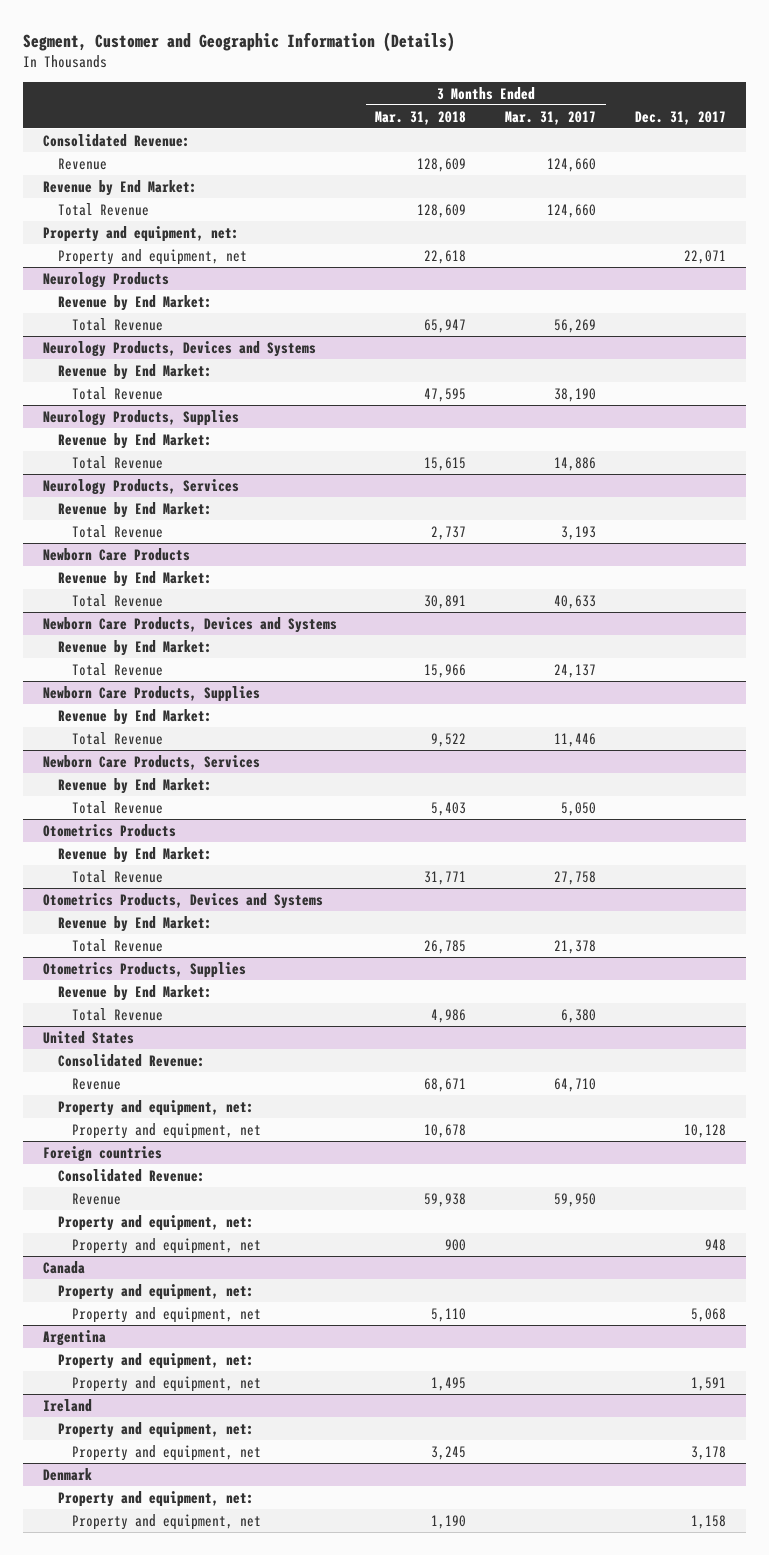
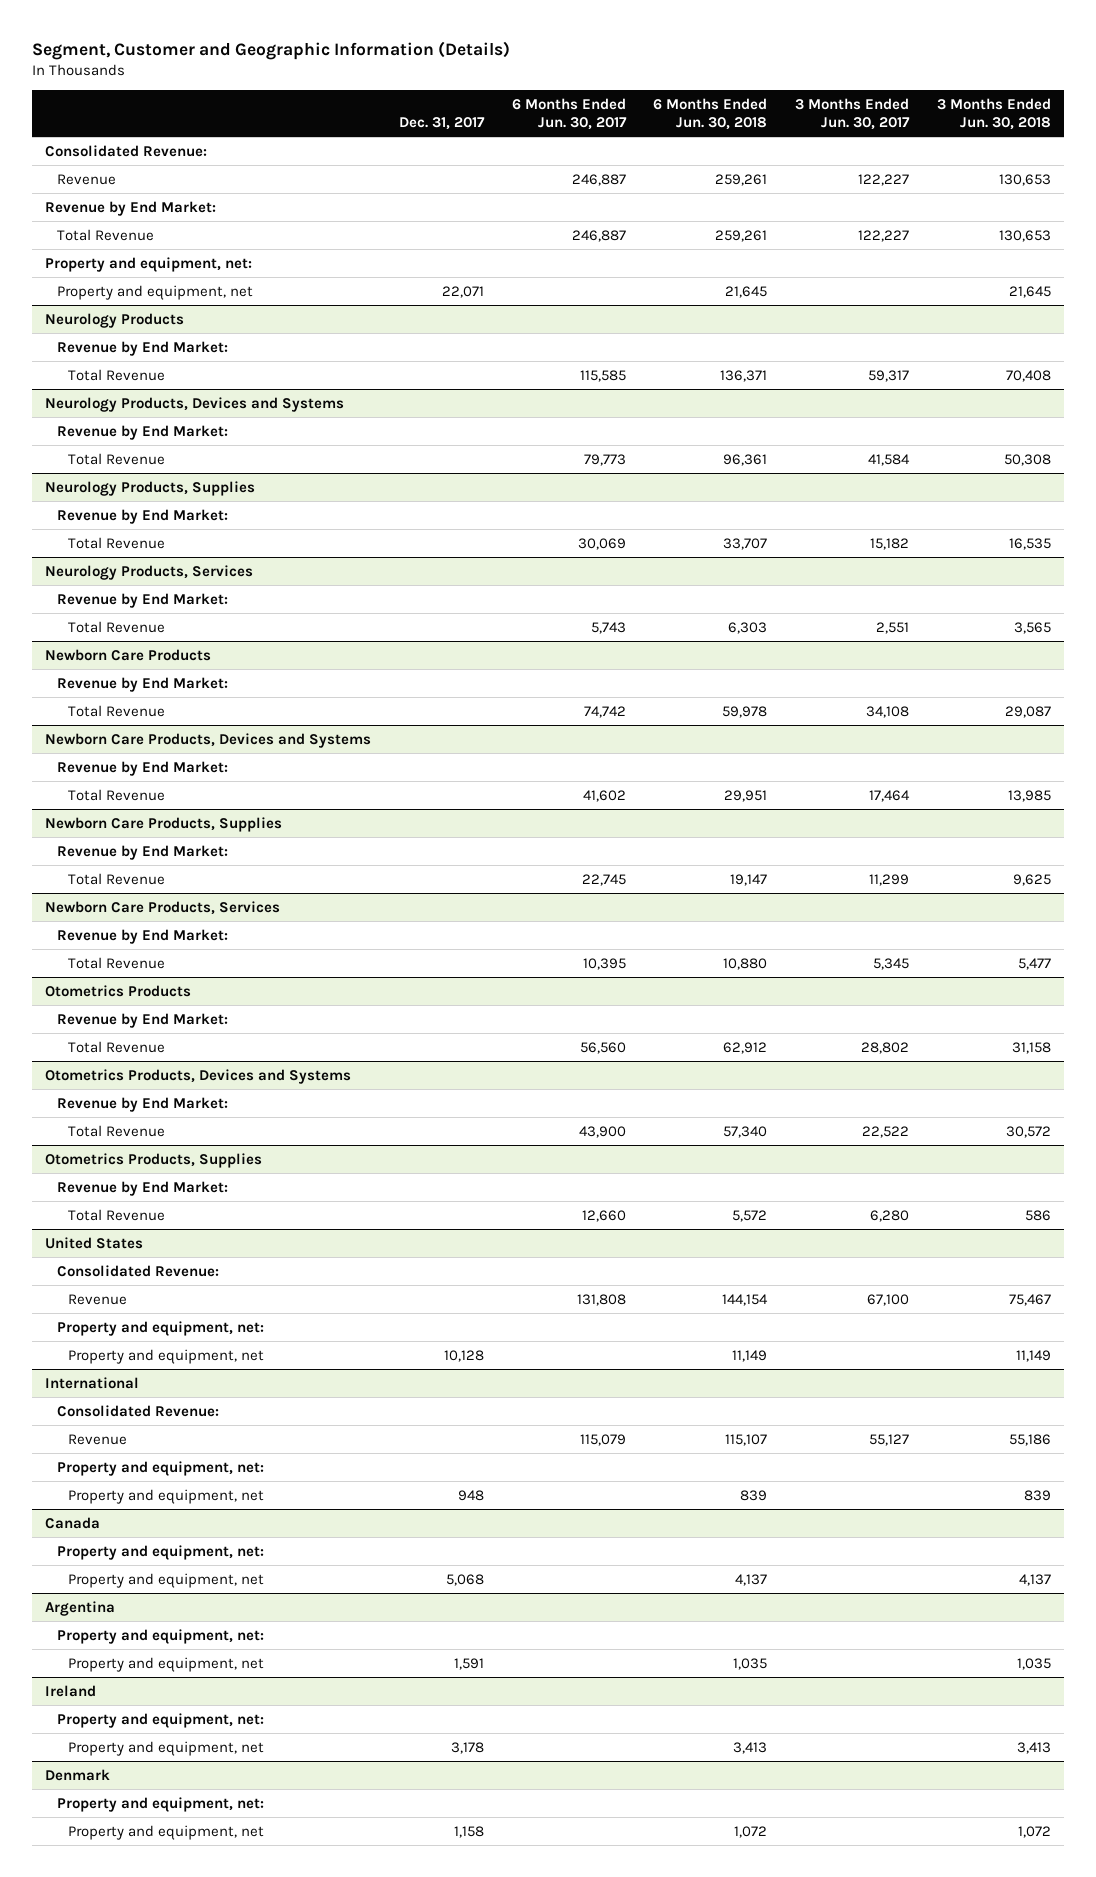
- | 3 Months Ended Mar. 31, 2018 | 3 Months Ended Mar. 31, 2017 | Dec. 31, 2017
+ | Dec. 31, 2017 | 6 Months Ended Jun. 30, 2017 | 6 Months Ended Jun. 30, 2018 | 3 Months Ended Jun. 30, 2017 | 3 Months Ended Jun. 30, 2018
- Foreign countries
+ International

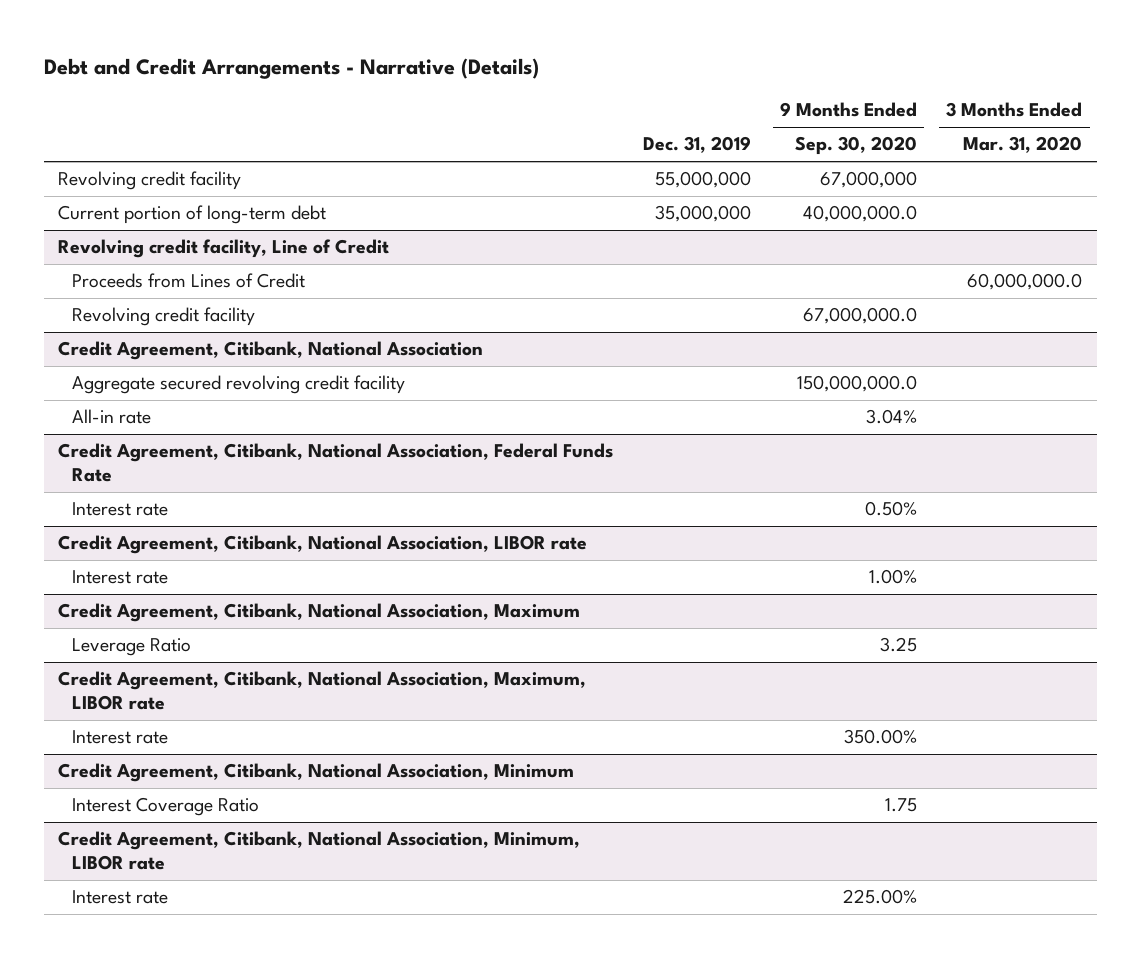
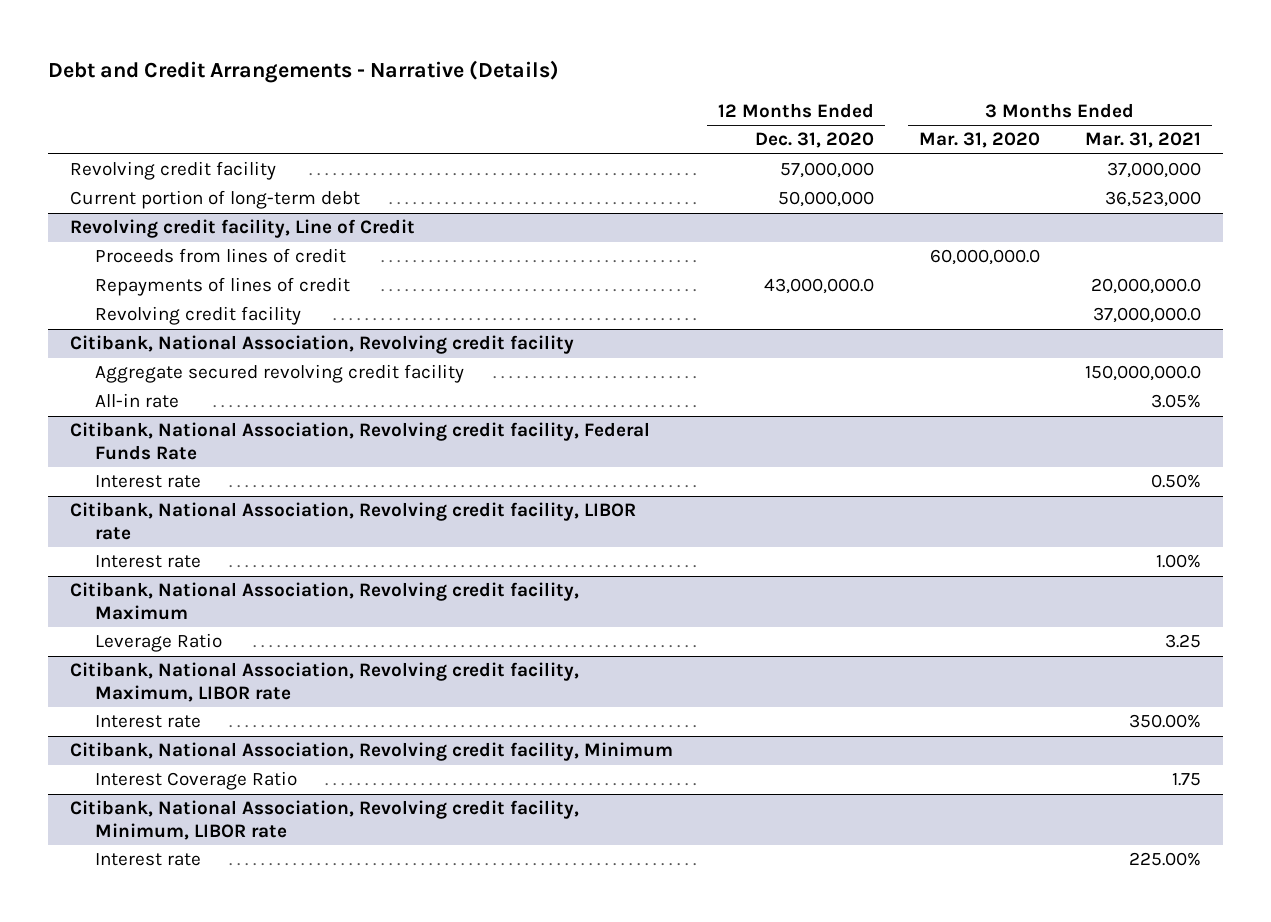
- | Dec. 31, 2019 | 9 Months Ended Sep. 30, 2020 | 3 Months Ended Mar. 31, 2020
+ | 12 Months Ended Dec. 31, 2020 | 3 Months Ended Mar. 31, 2020 | 3 Months Ended Mar. 31, 2021
@ Revolving credit facility, Line of Credit
- Proceeds from Lines of Credit | | | 60,000,000.0
+ Proceeds from lines of credit | | 60,000,000.0 |
+ Repayments of lines of credit | 43,000,000.0 | | 20,000,000.0
- Credit Agreement, Citibank, National Association
+ Citibank, National Association, Revolving credit facility
- Credit Agreement, Citibank, National Association, Federal Funds Rate
+ Citibank, National Association, Revolving credit facility, Federal Funds Rate
- Credit Agreement, Citibank, National Association, LIBOR rate
+ Citibank, National Association, Revolving credit facility, LIBOR rate
- Credit Agreement, Citibank, National Association, Maximum
+ Citibank, National Association, Revolving credit facility, Maximum
- Credit Agreement, Citibank, National Association, Maximum, LIBOR rate
+ Citibank, National Association, Revolving credit facility, Maximum, LIBOR rate
- Credit Agreement, Citibank, National Association, Minimum
+ Citibank, National Association, Revolving credit facility, Minimum
- Credit Agreement, Citibank, National Association, Minimum, LIBOR rate
+ Citibank, National Association, Revolving credit facility, Minimum, LIBOR rate

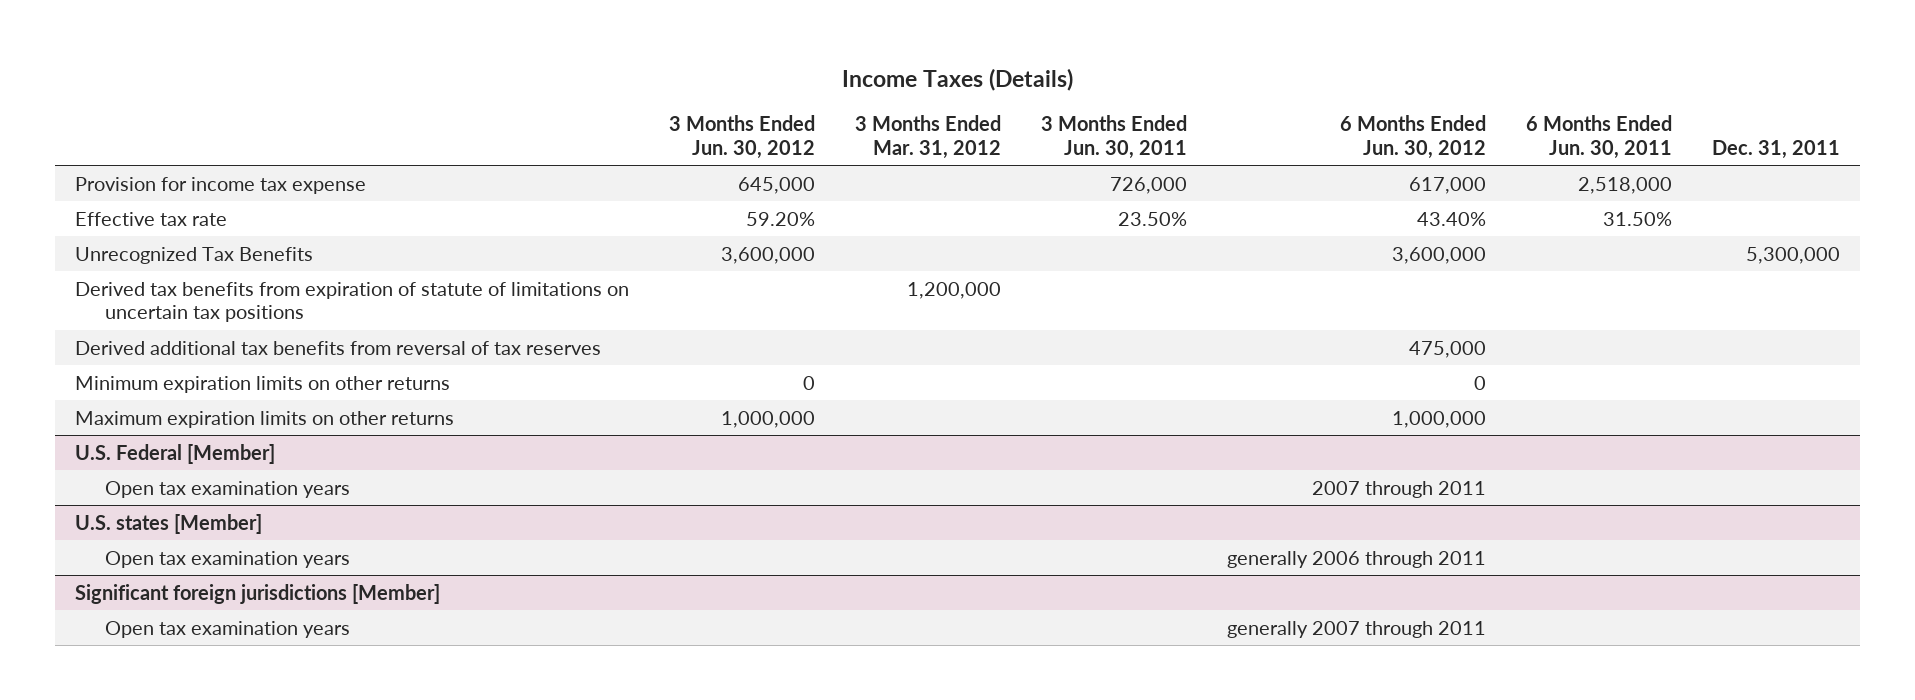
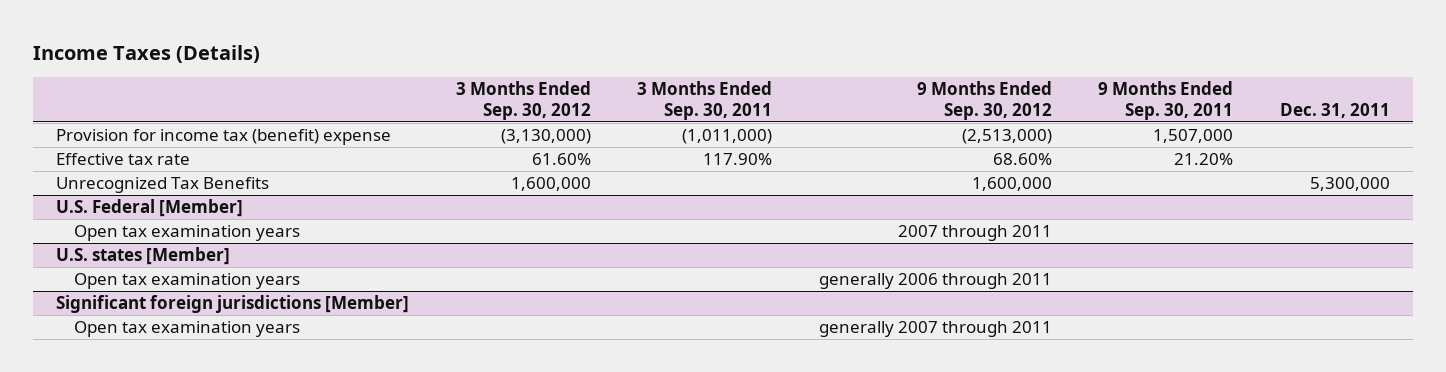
- | 3 Months Ended Jun. 30, 2012 | 3 Months Ended Mar. 31, 2012 | 3 Months Ended Jun. 30, 2011 | 6 Months Ended Jun. 30, 2012 | 6 Months Ended Jun. 30, 2011 | Dec. 31, 2011
+ | 3 Months Ended Sep. 30, 2012 | 3 Months Ended Sep. 30, 2011 | 9 Months Ended Sep. 30, 2012 | 9 Months Ended Sep. 30, 2011 | Dec. 31, 2011
- Provision for income tax expense | 645,000 | | 726,000 | 617,000 | 2,518,000 |
+ Provision for income tax (benefit) expense | (3,130,000) | (1,011,000) | (2,513,000) | 1,507,000 |
- Derived tax benefits from expiration of statute of limitations on uncertain tax positions | | 1,200,000 | | | |
- Derived additional tax benefits from reversal of tax reserves | | | | 475,000 | |
- Minimum expiration limits on other returns | 0 | | | 0 | |
- Maximum expiration limits on other returns | 1,000,000 | | | 1,000,000 | |

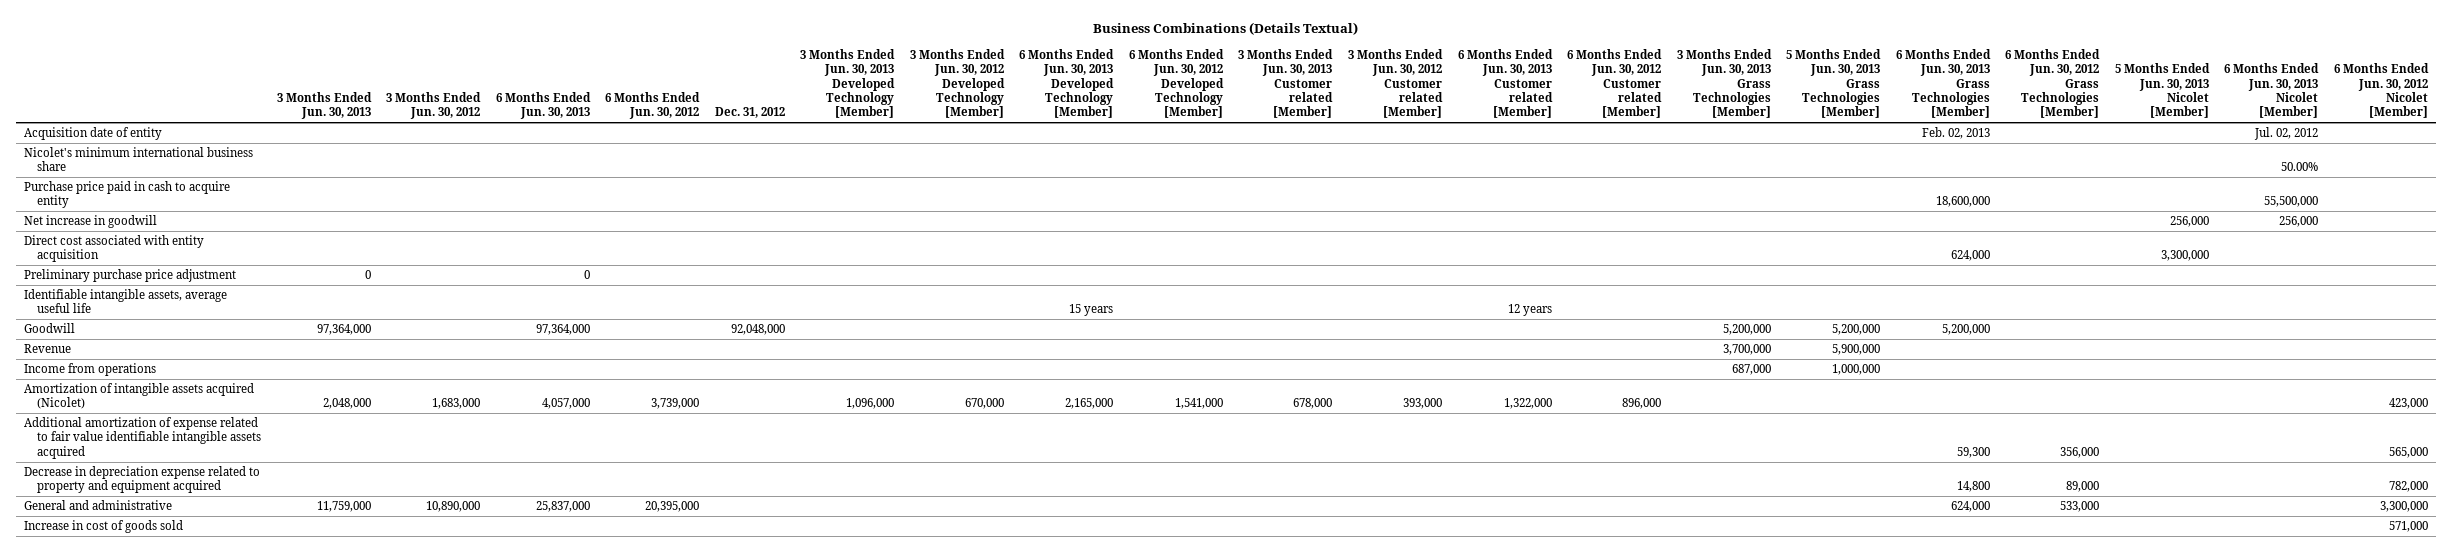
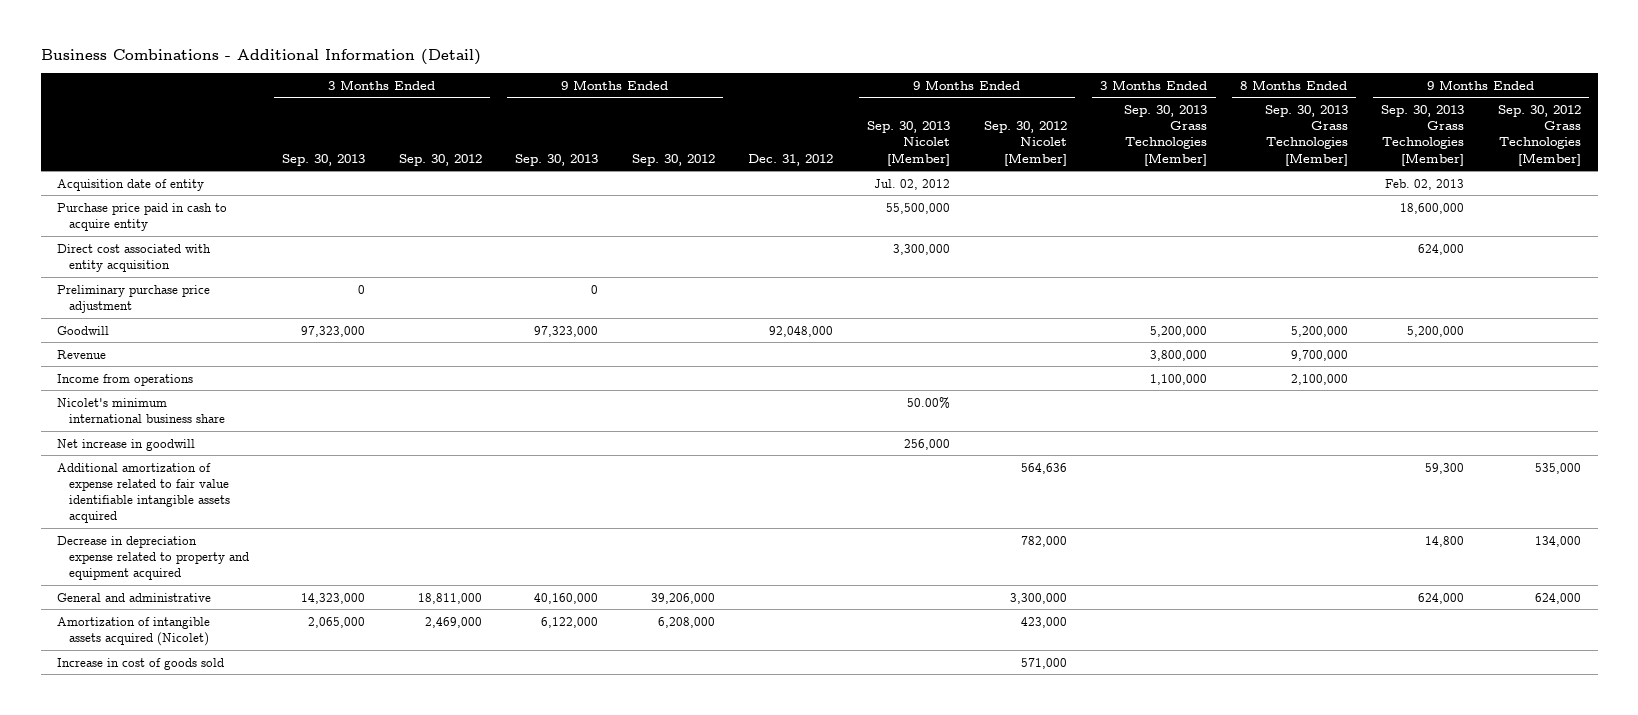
- Business Combinations (Details Textual)
+ Business Combinations - Additional Information (Detail)
- | 3 Months Ended Jun. 30, 2013 | 3 Months Ended Jun. 30, 2012 | 6 Months Ended Jun. 30, 2013 | 6 Months Ended Jun. 30, 2012 | Dec. 31, 2012 | 3 Months Ended Jun. 30, 2013 Developed Technology [Member] | 3 Months Ended Jun. 30, 2012 Developed Technology [Member] | 6 Months Ended Jun. 30, 2013 Developed Technology [Member] | 6 Months Ended Jun. 30, 2012 Developed Technology [Member] | 3 Months Ended Jun. 30, 2013 Customer related [Member] | 3 Months Ended Jun. 30, 2012 Customer related [Member] | 6 Months Ended Jun. 30, 2013 Customer related [Member] | 6 Months Ended Jun. 30, 2012 Customer related [Member] | 3 Months Ended Jun. 30, 2013 Grass Technologies [Member] | 5 Months Ended Jun. 30, 2013 Grass Technologies [Member] | 6 Months Ended Jun. 30, 2013 Grass Technologies [Member] | 6 Months Ended Jun. 30, 2012 Grass Technologies [Member] | 5 Months Ended Jun. 30, 2013 Nicolet [Member] | 6 Months Ended Jun. 30, 2013 Nicolet [Member] | 6 Months Ended Jun. 30, 2012 Nicolet [Member]
+ | 3 Months Ended Sep. 30, 2013 | 3 Months Ended Sep. 30, 2012 | 9 Months Ended Sep. 30, 2013 | 9 Months Ended Sep. 30, 2012 | Dec. 31, 2012 | 9 Months Ended Sep. 30, 2013 Nicolet [Member] | 9 Months Ended Sep. 30, 2012 Nicolet [Member] | 3 Months Ended Sep. 30, 2013 Grass Technologies [Member] | 8 Months Ended Sep. 30, 2013 Grass Technologies [Member] | 9 Months Ended Sep. 30, 2013 Grass Technologies [Member] | 9 Months Ended Sep. 30, 2012 Grass Technologies [Member]
- Identifiable intangible assets, average useful life | | | | | | | | 15 years | | | | 12 years | | | | | | | |
moved down: Nicolet's minimum international business share | | | | | | 50.00% | | | | |
moved down: Net increase in goodwill | | | | | | 256,000 | | | | |
moved down: Amortization of intangible assets acquired (Nicolet) | 2,065,000 | 2,469,000 | 6,122,000 | 6,208,000 | | | 423,000 | | | |

